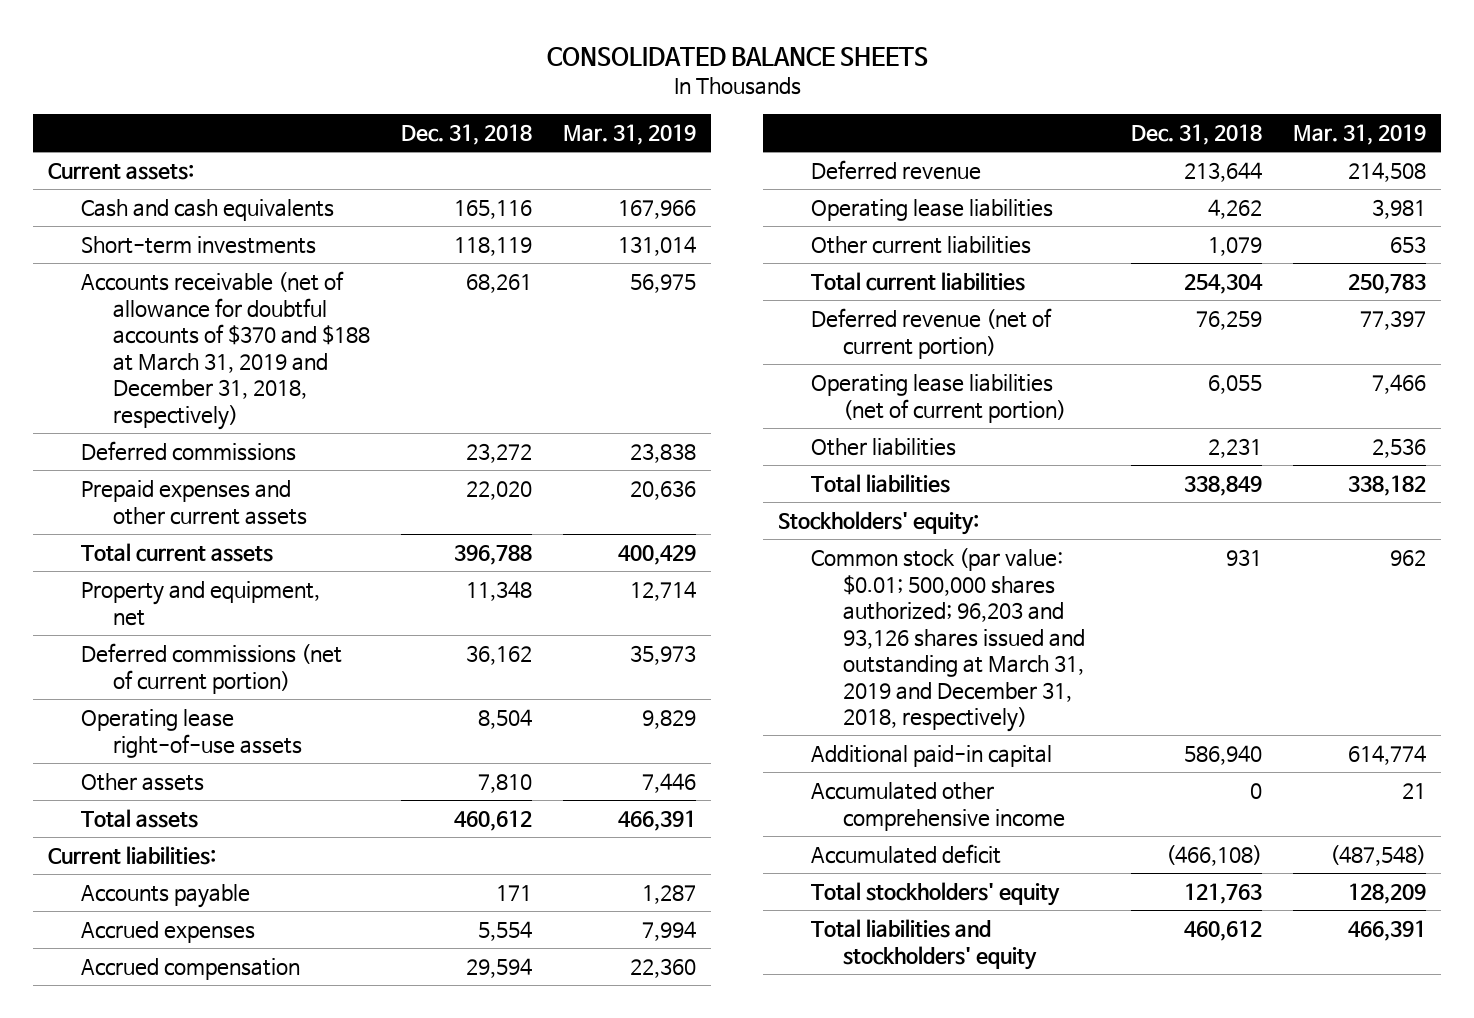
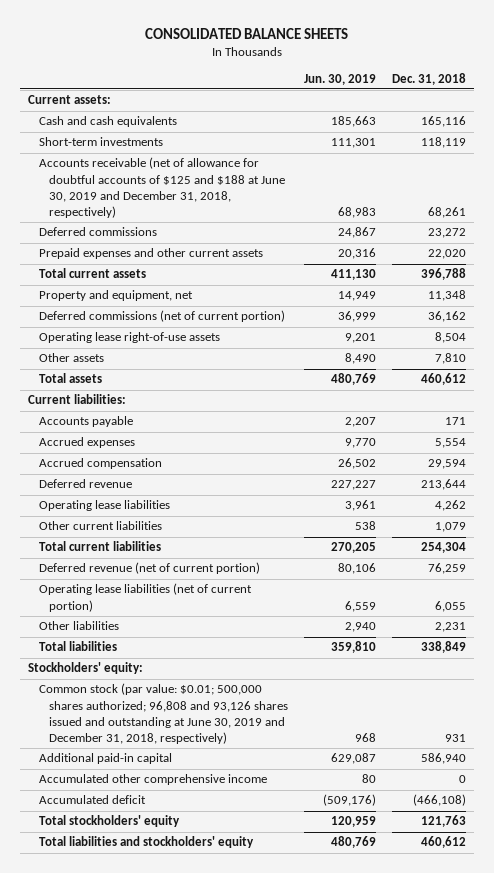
- | Dec. 31, 2018 | Mar. 31, 2019
+ | Jun. 30, 2019 | Dec. 31, 2018
- Accounts receivable (net of allowance for doubtful accounts of $370 and $188 at March 31, 2019 and December 31, 2018, respectively) | 68,261 | 56,975
+ Accounts receivable (net of allowance for doubtful accounts of $125 and $188 at June 30, 2019 and December 31, 2018, respectively) | 68,983 | 68,261
- Common stock (par value: $0.01; 500,000 shares authorized; 96,203 and 93,126 shares issued and outstanding at March 31, 2019 and December 31, 2018, respectively) | 931 | 962
+ Common stock (par value: $0.01; 500,000 shares authorized; 96,808 and 93,126 shares issued and outstanding at June 30, 2019 and December 31, 2018, respectively) | 968 | 931

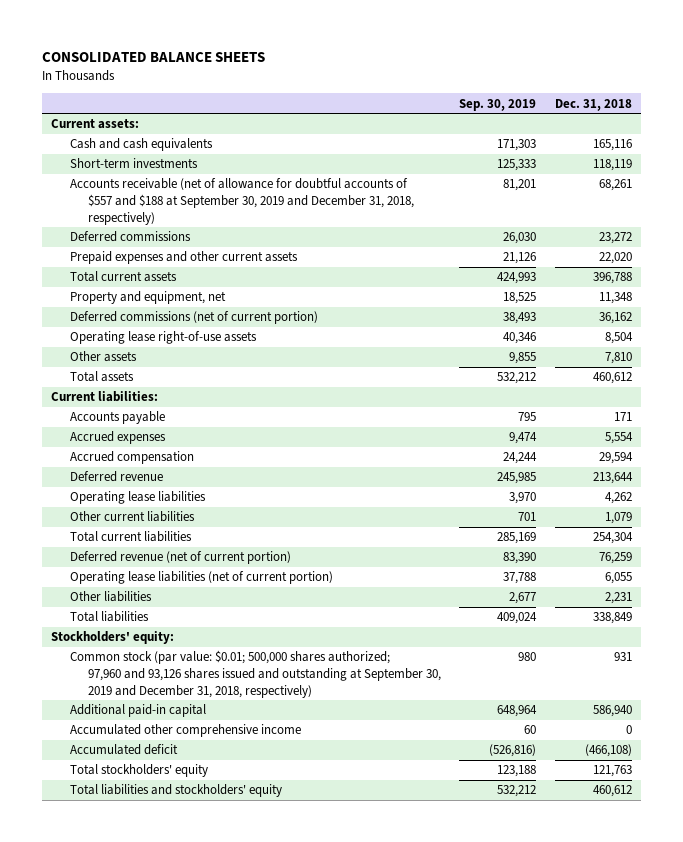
- | Jun. 30, 2019 | Dec. 31, 2018
+ | Sep. 30, 2019 | Dec. 31, 2018
- Accounts receivable (net of allowance for doubtful accounts of $125 and $188 at June 30, 2019 and December 31, 2018, respectively) | 68,983 | 68,261
+ Accounts receivable (net of allowance for doubtful accounts of $557 and $188 at September 30, 2019 and December 31, 2018, respectively) | 81,201 | 68,261
- Common stock (par value: $0.01; 500,000 shares authorized; 96,808 and 93,126 shares issued and outstanding at June 30, 2019 and December 31, 2018, respectively) | 968 | 931
+ Common stock (par value: $0.01; 500,000 shares authorized; 97,960 and 93,126 shares issued and outstanding at September 30, 2019 and December 31, 2018, respectively) | 980 | 931

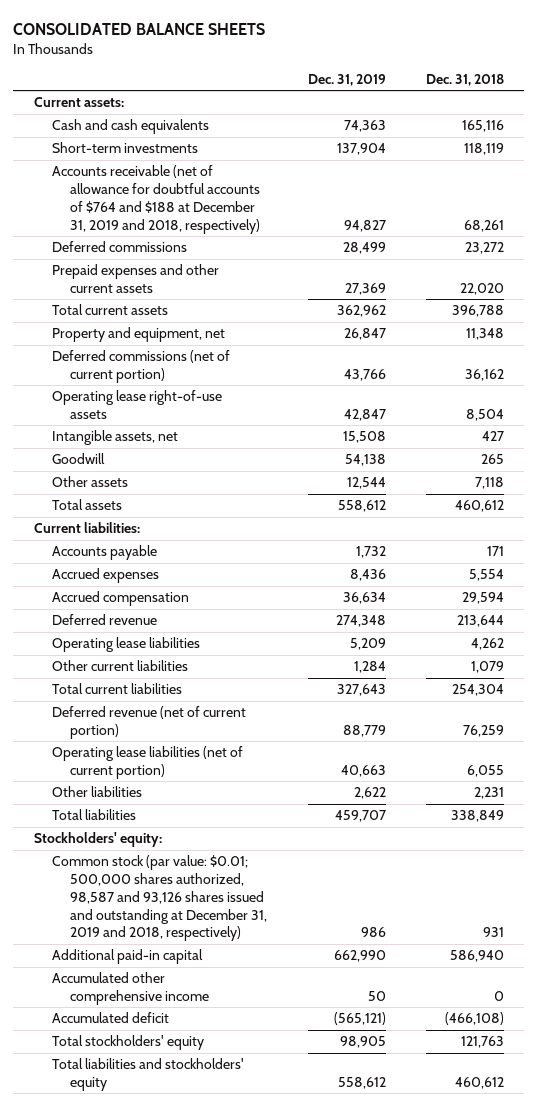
- | Sep. 30, 2019 | Dec. 31, 2018
+ | Dec. 31, 2019 | Dec. 31, 2018
- Accounts receivable (net of allowance for doubtful accounts of $557 and $188 at September 30, 2019 and December 31, 2018, respectively) | 81,201 | 68,261
+ Accounts receivable (net of allowance for doubtful accounts of $764 and $188 at December 31, 2019 and 2018, respectively) | 94,827 | 68,261
- Other assets | 9,855 | 7,810
+ Intangible assets, net | 15,508 | 427
+ Goodwill | 54,138 | 265
+ Other assets | 12,544 | 7,118
- Common stock (par value: $0.01; 500,000 shares authorized; 97,960 and 93,126 shares issued and outstanding at September 30, 2019 and December 31, 2018, respectively) | 980 | 931
+ Common stock (par value: $0.01; 500,000 shares authorized, 98,587 and 93,126 shares issued and outstanding at December 31, 2019 and 2018, respectively) | 986 | 931

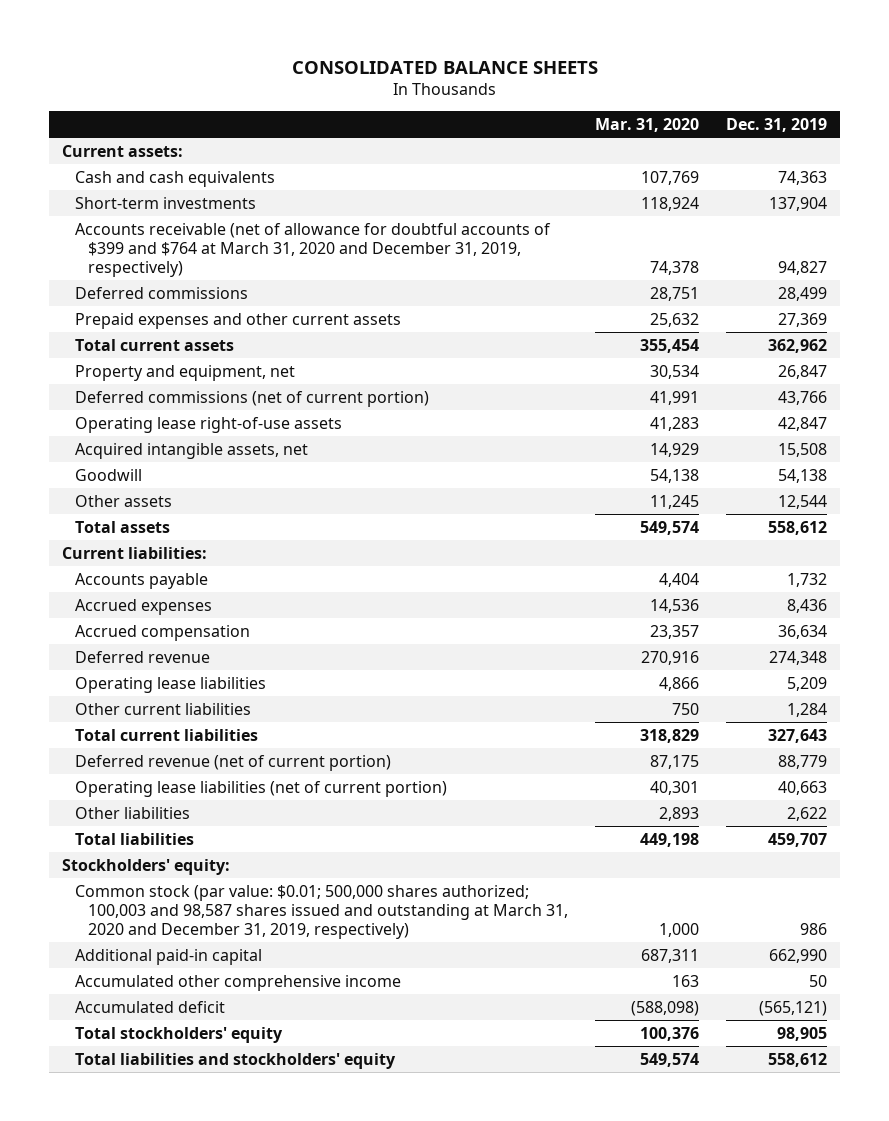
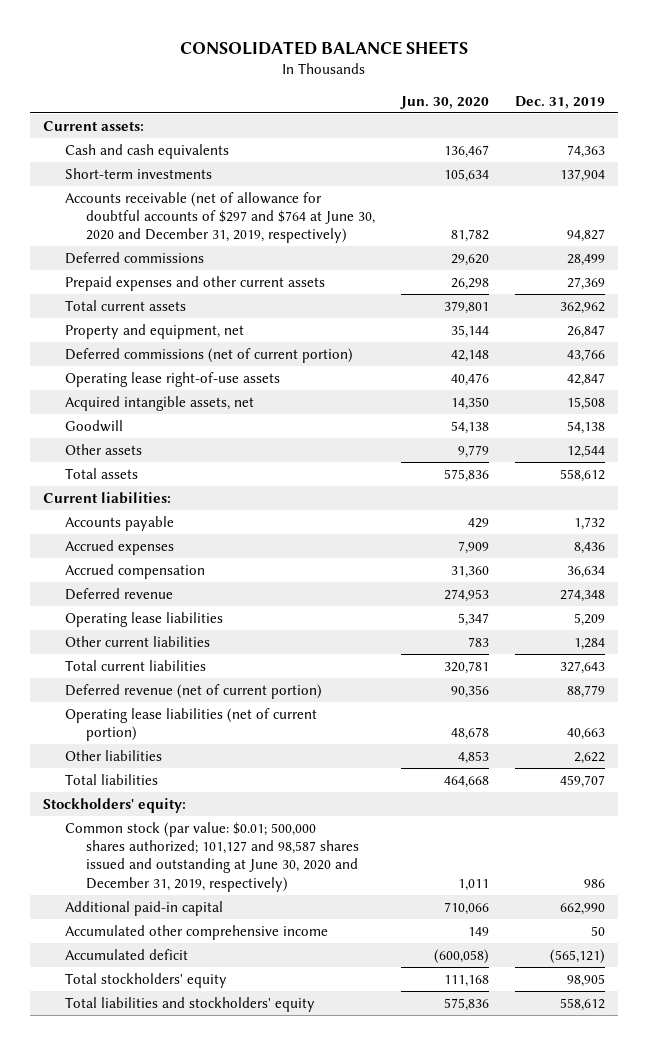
- | Mar. 31, 2020 | Dec. 31, 2019
+ | Jun. 30, 2020 | Dec. 31, 2019
- Accounts receivable (net of allowance for doubtful accounts of $399 and $764 at March 31, 2020 and December 31, 2019, respectively) | 74,378 | 94,827
+ Accounts receivable (net of allowance for doubtful accounts of $297 and $764 at June 30, 2020 and December 31, 2019, respectively) | 81,782 | 94,827
- Common stock (par value: $0.01; 500,000 shares authorized; 100,003 and 98,587 shares issued and outstanding at March 31, 2020 and December 31, 2019, respectively) | 1,000 | 986
+ Common stock (par value: $0.01; 500,000 shares authorized; 101,127 and 98,587 shares issued and outstanding at June 30, 2020 and December 31, 2019, respectively) | 1,011 | 986

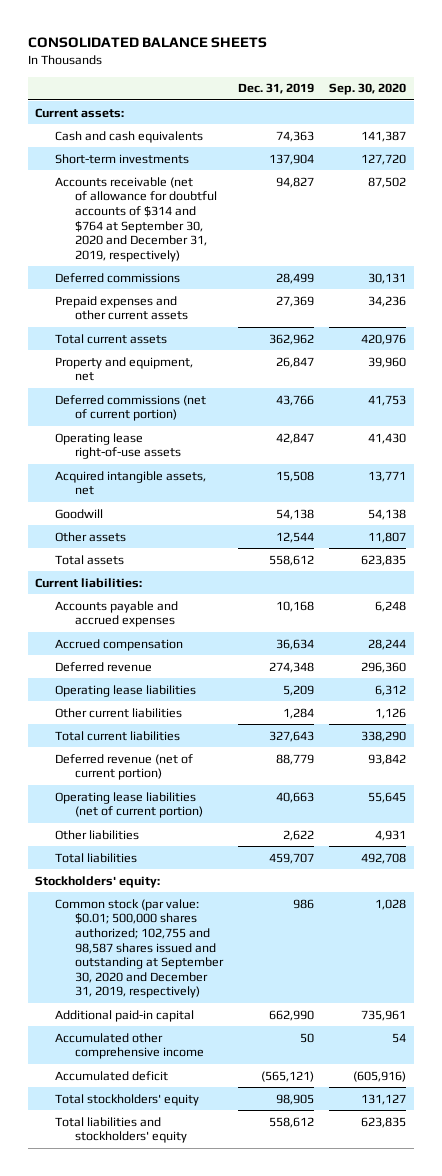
- | Jun. 30, 2020 | Dec. 31, 2019
+ | Dec. 31, 2019 | Sep. 30, 2020
- Accounts receivable (net of allowance for doubtful accounts of $297 and $764 at June 30, 2020 and December 31, 2019, respectively) | 81,782 | 94,827
+ Accounts receivable (net of allowance for doubtful accounts of $314 and $764 at September 30, 2020 and December 31, 2019, respectively) | 94,827 | 87,502
- Accounts payable | 429 | 1,732
- Accrued expenses | 7,909 | 8,436
+ Accounts payable and accrued expenses | 10,168 | 6,248
- Common stock (par value: $0.01; 500,000 shares authorized; 101,127 and 98,587 shares issued and outstanding at June 30, 2020 and December 31, 2019, respectively) | 1,011 | 986
+ Common stock (par value: $0.01; 500,000 shares authorized; 102,755 and 98,587 shares issued and outstanding at September 30, 2020 and December 31, 2019, respectively) | 986 | 1,028

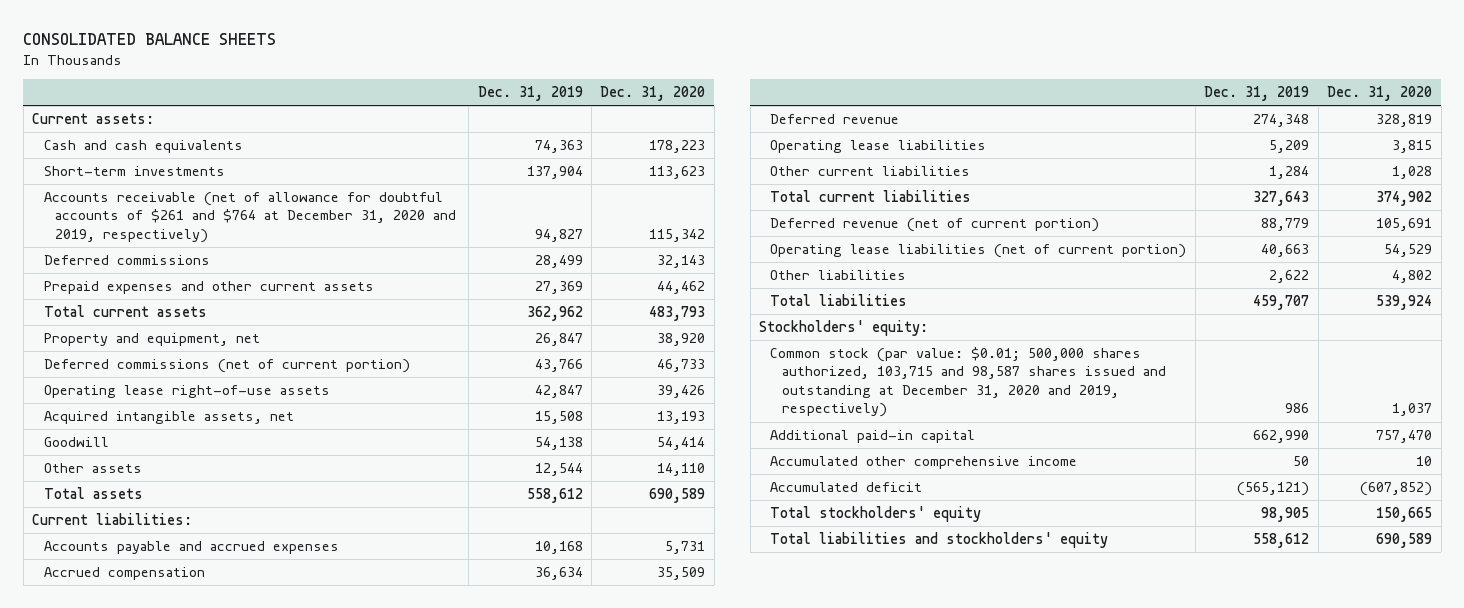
- | Dec. 31, 2019 | Sep. 30, 2020
+ | Dec. 31, 2019 | Dec. 31, 2020
- Accounts receivable (net of allowance for doubtful accounts of $314 and $764 at September 30, 2020 and December 31, 2019, respectively) | 94,827 | 87,502
+ Accounts receivable (net of allowance for doubtful accounts of $261 and $764 at December 31, 2020 and 2019, respectively) | 94,827 | 115,342
- Common stock (par value: $0.01; 500,000 shares authorized; 102,755 and 98,587 shares issued and outstanding at September 30, 2020 and December 31, 2019, respectively) | 986 | 1,028
+ Common stock (par value: $0.01; 500,000 shares authorized, 103,715 and 98,587 shares issued and outstanding at December 31, 2020 and 2019, respectively) | 986 | 1,037

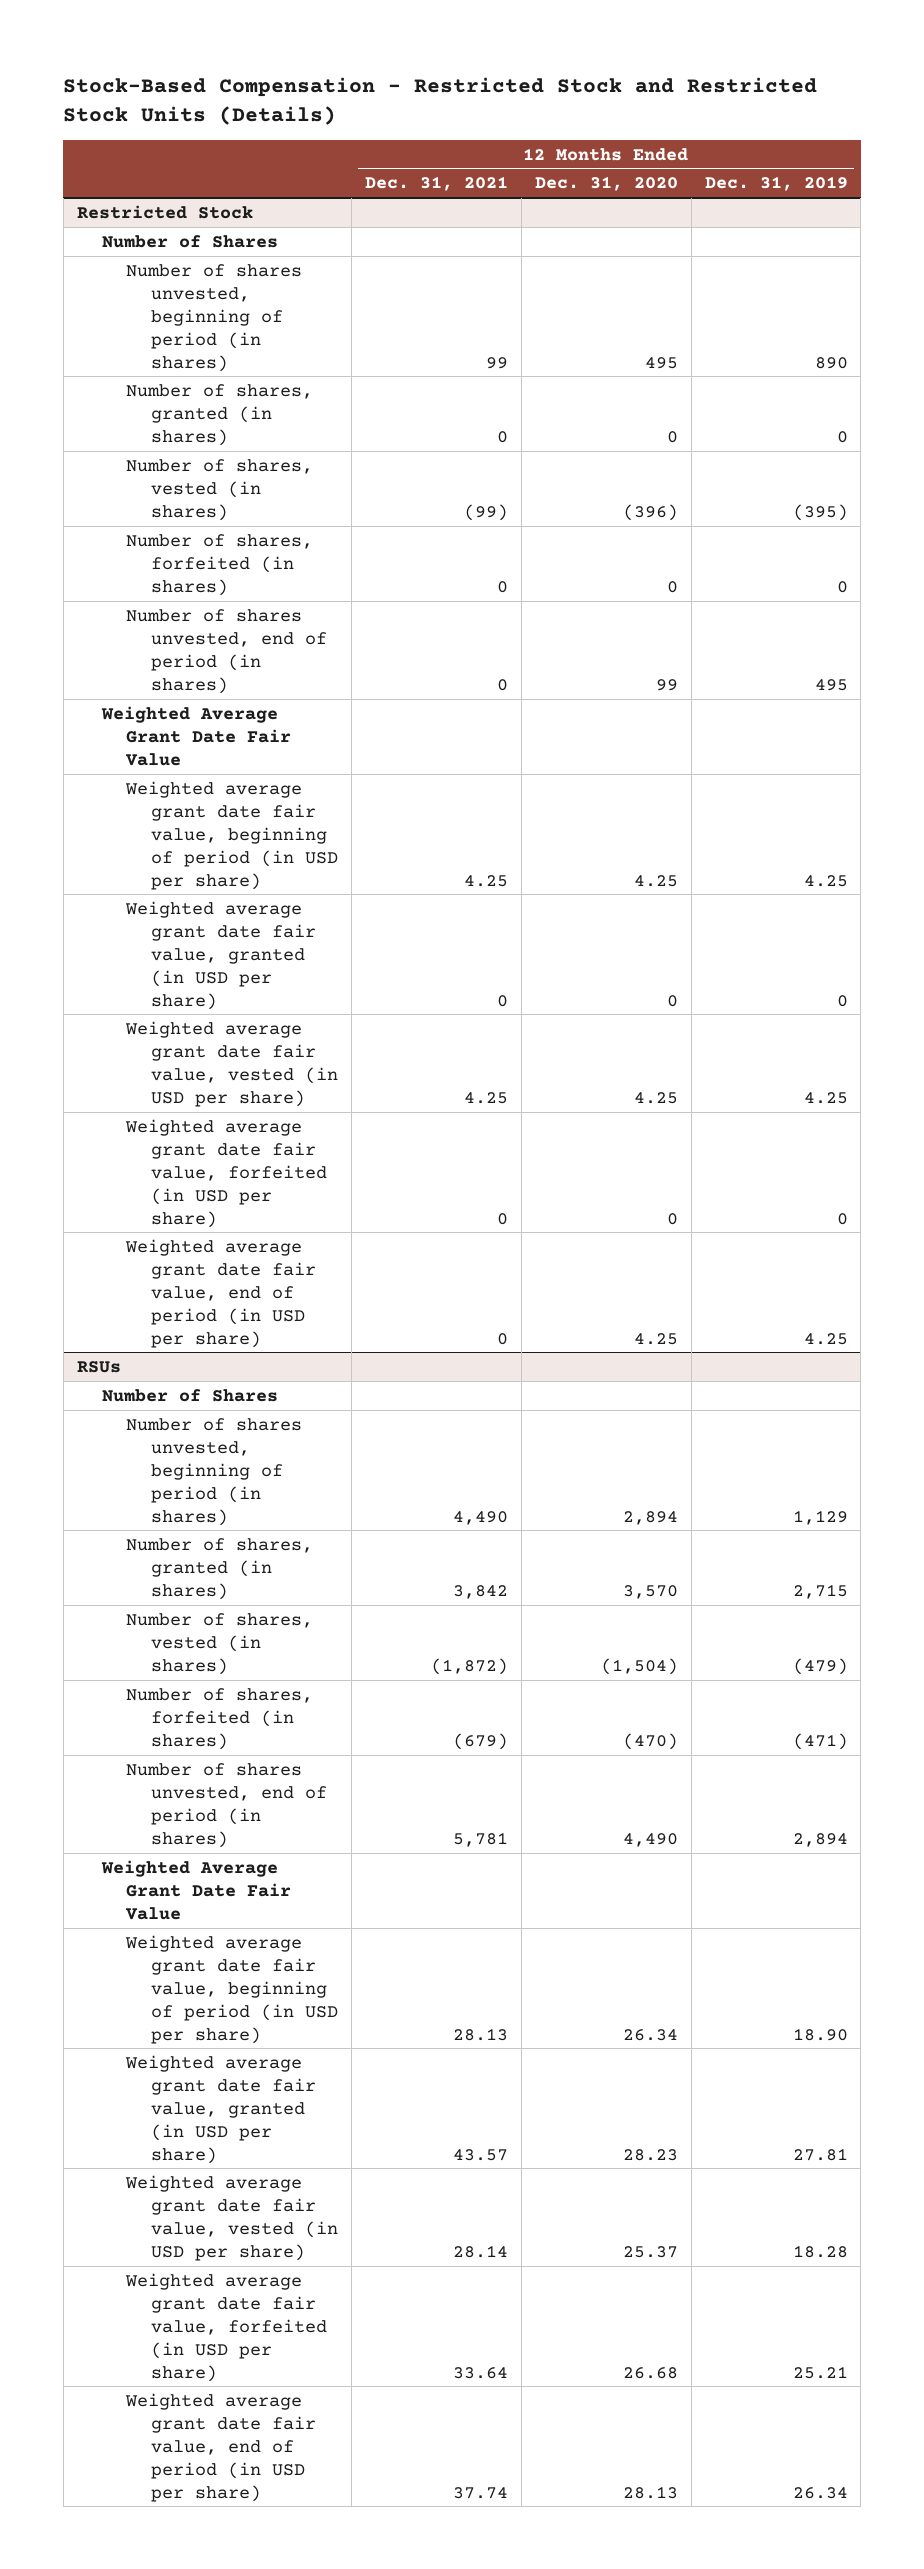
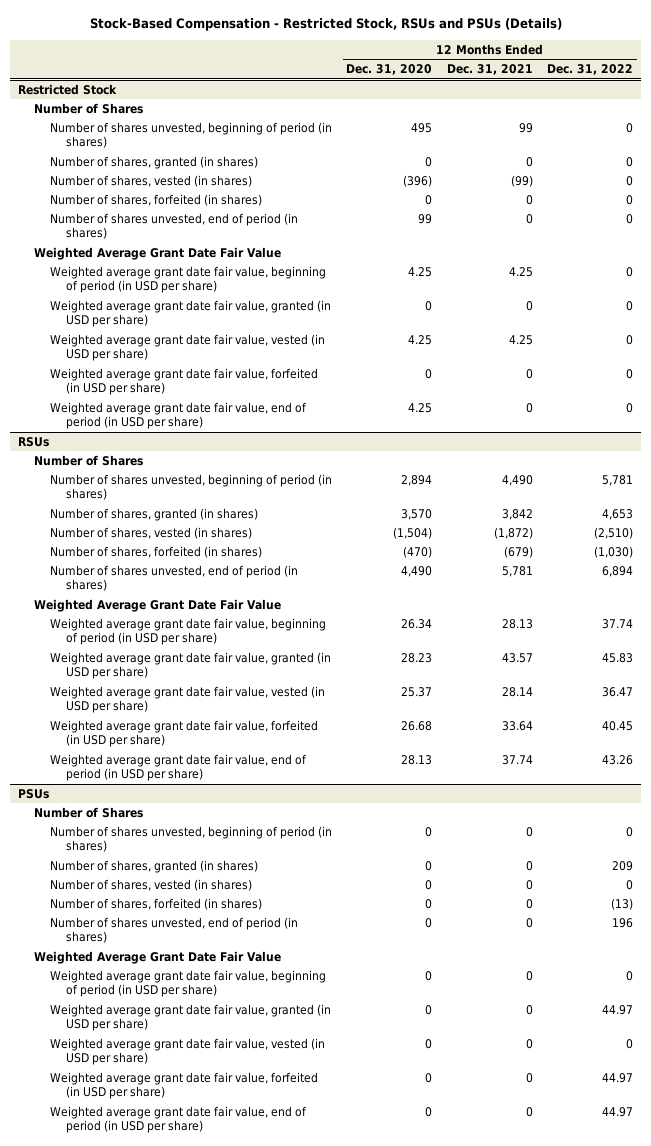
- Stock-Based Compensation - Restricted Stock and Restricted Stock Units (Details)
+ Stock-Based Compensation - Restricted Stock, RSUs and PSUs (Details)
- | 12 Months Ended Dec. 31, 2021 | 12 Months Ended Dec. 31, 2020 | 12 Months Ended Dec. 31, 2019
+ | 12 Months Ended Dec. 31, 2020 | 12 Months Ended Dec. 31, 2021 | 12 Months Ended Dec. 31, 2022
+ PSUs
+ Number of Shares
+ Number of shares unvested, beginning of period (in shares) | 0 | 0 | 0
+ Number of shares, granted (in shares) | 0 | 0 | 209
+ Number of shares, vested (in shares) | 0 | 0 | 0
+ Number of shares, forfeited (in shares) | 0 | 0 | (13)
+ Number of shares unvested, end of period (in shares) | 0 | 0 | 196
+ Weighted Average Grant Date Fair Value
+ Weighted average grant date fair value, beginning of period (in USD per share) | 0 | 0 | 0
+ Weighted average grant date fair value, granted (in USD per share) | 0 | 0 | 44.97
+ Weighted average grant date fair value, vested (in USD per share) | 0 | 0 | 0
+ Weighted average grant date fair value, forfeited (in USD per share) | 0 | 0 | 44.97
+ Weighted average grant date fair value, end of period (in USD per share) | 0 | 0 | 44.97

